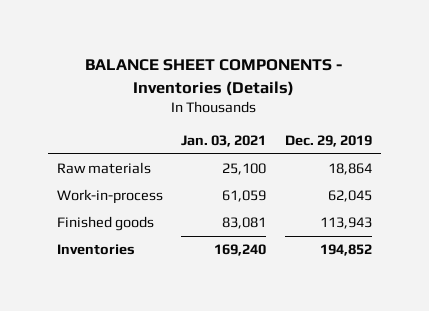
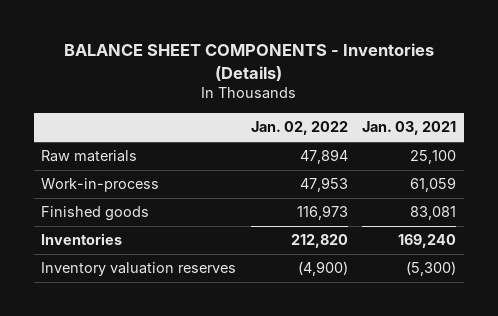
- | Jan. 03, 2021 | Dec. 29, 2019
+ | Jan. 02, 2022 | Jan. 03, 2021
+ Inventory valuation reserves | (4,900) | (5,300)

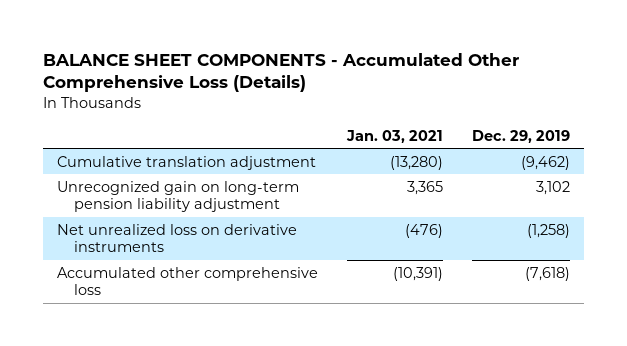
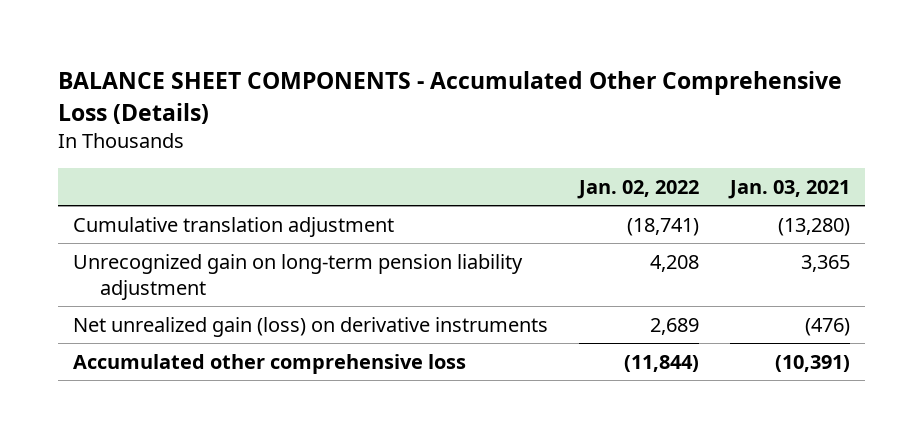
- | Jan. 03, 2021 | Dec. 29, 2019
+ | Jan. 02, 2022 | Jan. 03, 2021
- Net unrealized loss on derivative instruments | (476) | (1,258)
+ Net unrealized gain (loss) on derivative instruments | 2,689 | (476)

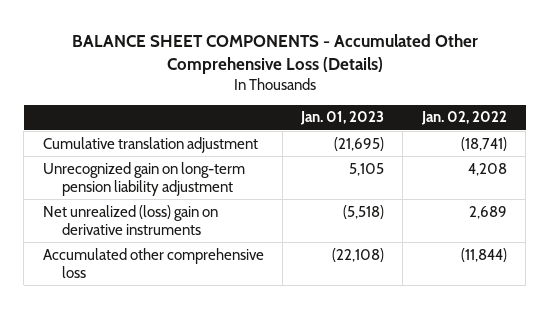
- | Jan. 02, 2022 | Jan. 03, 2021
+ | Jan. 01, 2023 | Jan. 02, 2022
- Net unrealized gain (loss) on derivative instruments | 2,689 | (476)
+ Net unrealized (loss) gain on derivative instruments | (5,518) | 2,689

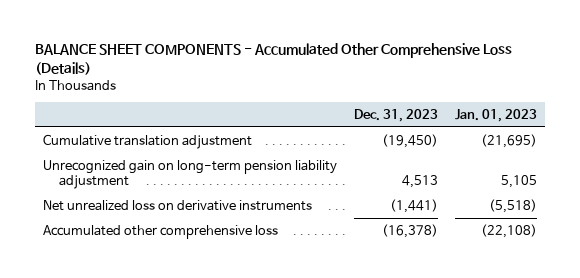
- | Jan. 01, 2023 | Jan. 02, 2022
+ | Dec. 31, 2023 | Jan. 01, 2023
- Net unrealized (loss) gain on derivative instruments | (5,518) | 2,689
+ Net unrealized loss on derivative instruments | (1,441) | (5,518)

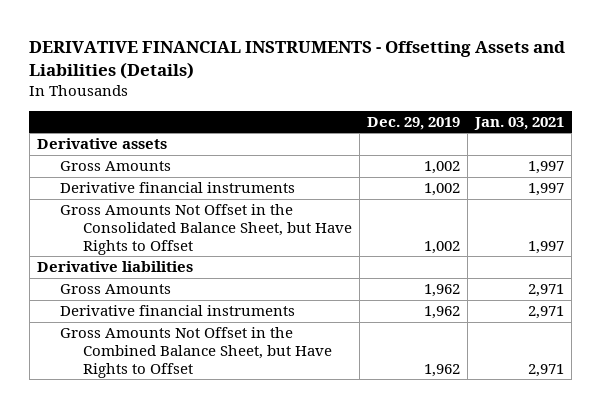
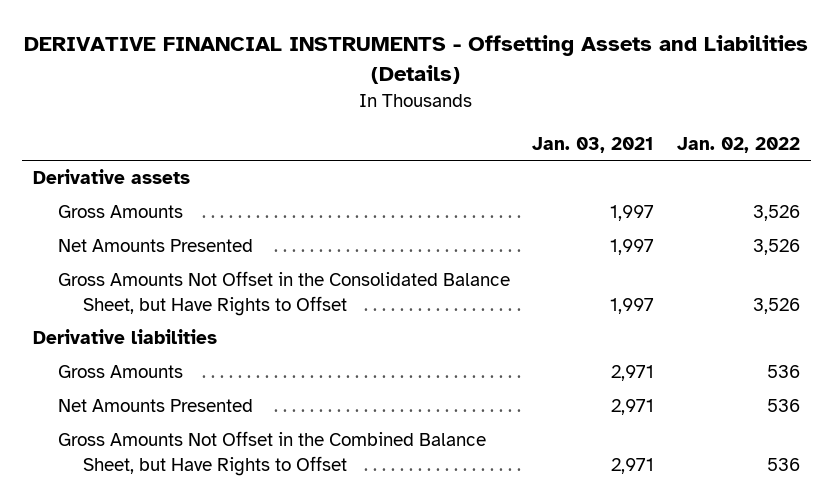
- | Dec. 29, 2019 | Jan. 03, 2021
+ | Jan. 03, 2021 | Jan. 02, 2022
- Derivative financial instruments | 1,002 | 1,997
+ Net Amounts Presented | 1,997 | 3,526
- Derivative financial instruments | 1,962 | 2,971
+ Net Amounts Presented | 2,971 | 536

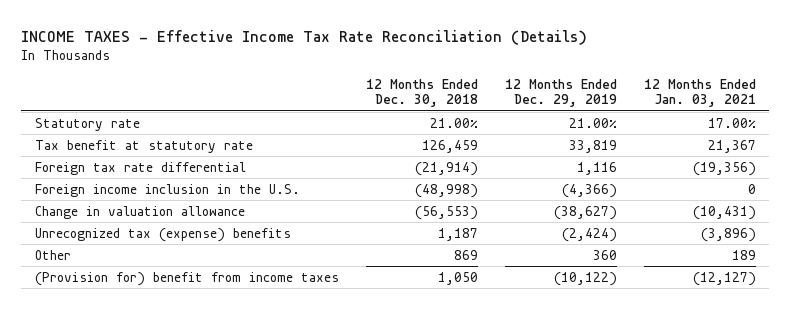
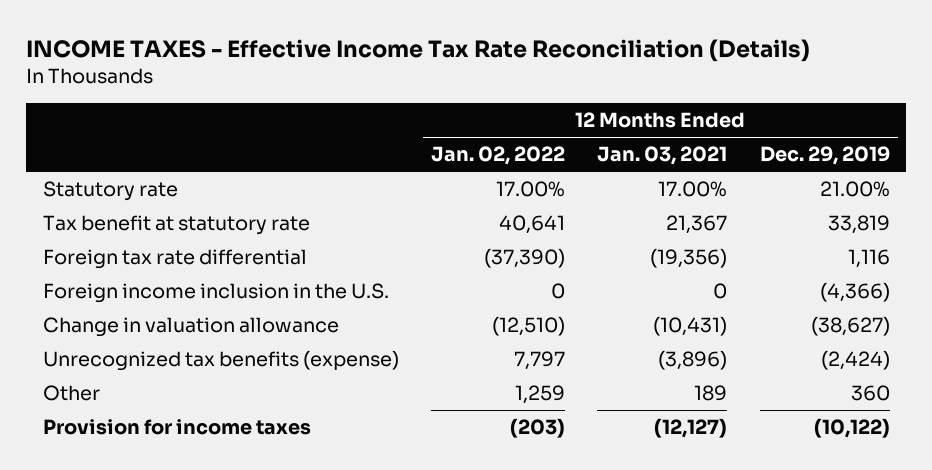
- | 12 Months Ended Dec. 30, 2018 | 12 Months Ended Dec. 29, 2019 | 12 Months Ended Jan. 03, 2021
+ | 12 Months Ended Jan. 02, 2022 | 12 Months Ended Jan. 03, 2021 | 12 Months Ended Dec. 29, 2019
- Unrecognized tax (expense) benefits | 1,187 | (2,424) | (3,896)
+ Unrecognized tax benefits (expense) | 7,797 | (3,896) | (2,424)
- (Provision for) benefit from income taxes | 1,050 | (10,122) | (12,127)
+ Provision for income taxes | (203) | (12,127) | (10,122)

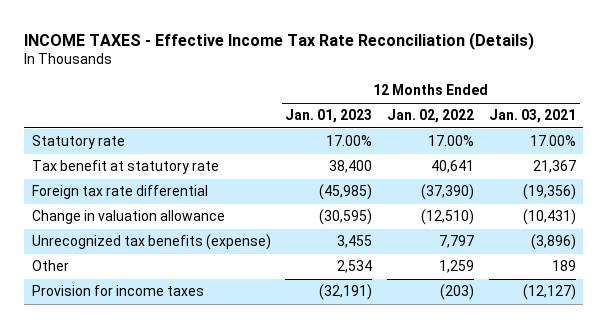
- | 12 Months Ended Jan. 02, 2022 | 12 Months Ended Jan. 03, 2021 | 12 Months Ended Dec. 29, 2019
+ | 12 Months Ended Jan. 01, 2023 | 12 Months Ended Jan. 02, 2022 | 12 Months Ended Jan. 03, 2021
- Foreign income inclusion in the U.S. | 0 | 0 | (4,366)

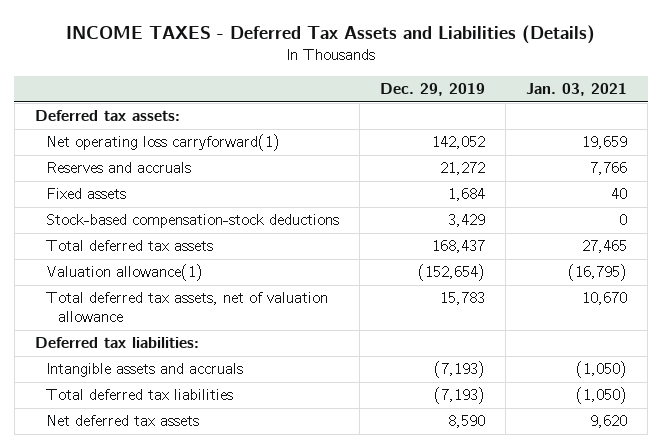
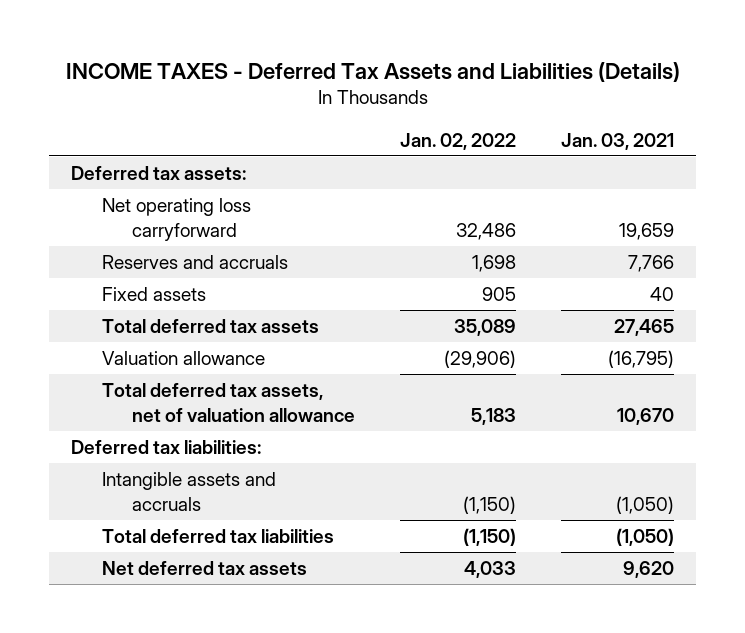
- | Dec. 29, 2019 | Jan. 03, 2021
+ | Jan. 02, 2022 | Jan. 03, 2021
- Net operating loss carryforward(1) | 142,052 | 19,659
+ Net operating loss carryforward | 32,486 | 19,659
- Stock-based compensation-stock deductions | 3,429 | 0
- Valuation allowance(1) | (152,654) | (16,795)
+ Valuation allowance | (29,906) | (16,795)

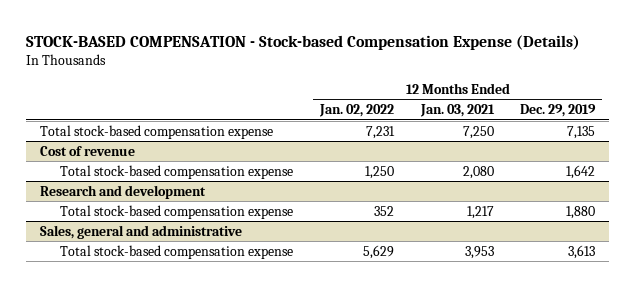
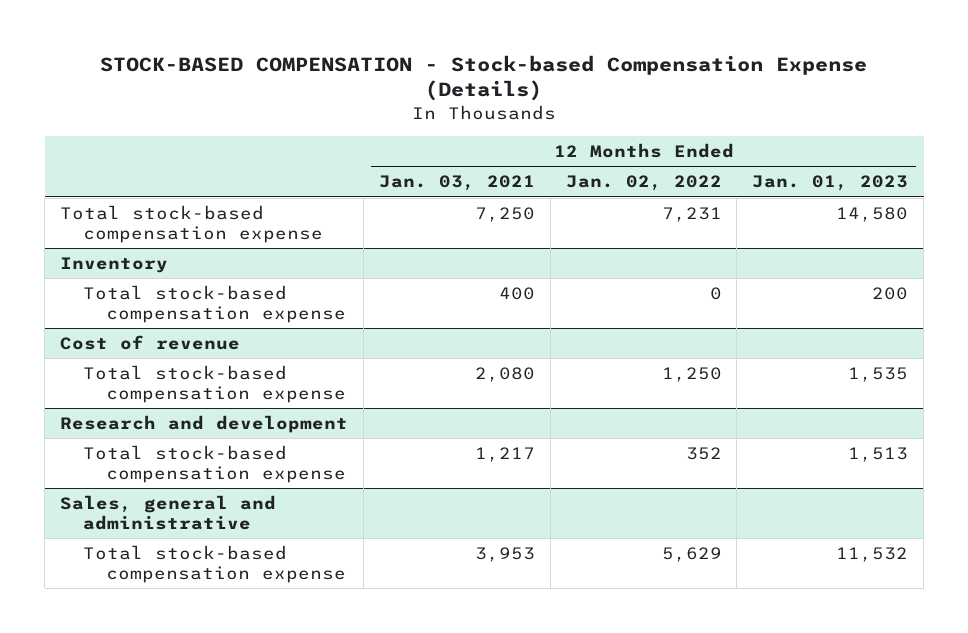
- | 12 Months Ended Jan. 02, 2022 | 12 Months Ended Jan. 03, 2021 | 12 Months Ended Dec. 29, 2019
+ | 12 Months Ended Jan. 03, 2021 | 12 Months Ended Jan. 02, 2022 | 12 Months Ended Jan. 01, 2023
+ Inventory
+ Total stock-based compensation expense | 400 | 0 | 200

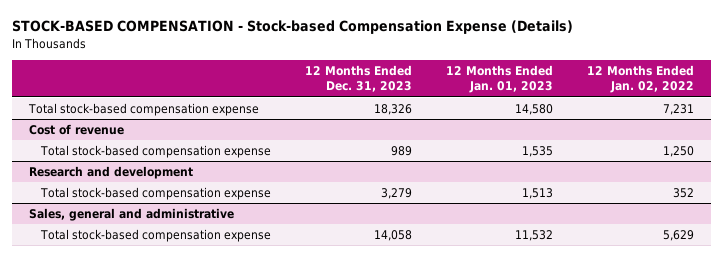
- | 12 Months Ended Jan. 03, 2021 | 12 Months Ended Jan. 02, 2022 | 12 Months Ended Jan. 01, 2023
+ | 12 Months Ended Dec. 31, 2023 | 12 Months Ended Jan. 01, 2023 | 12 Months Ended Jan. 02, 2022
- Inventory
- Total stock-based compensation expense | 400 | 0 | 200

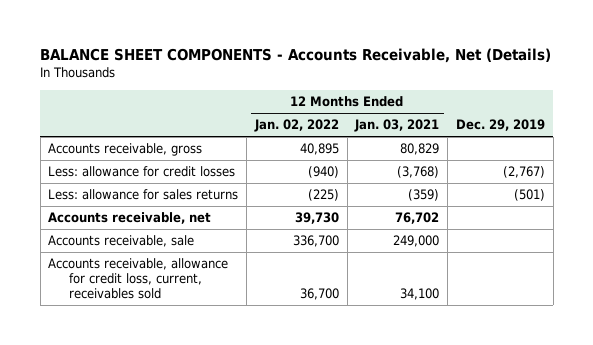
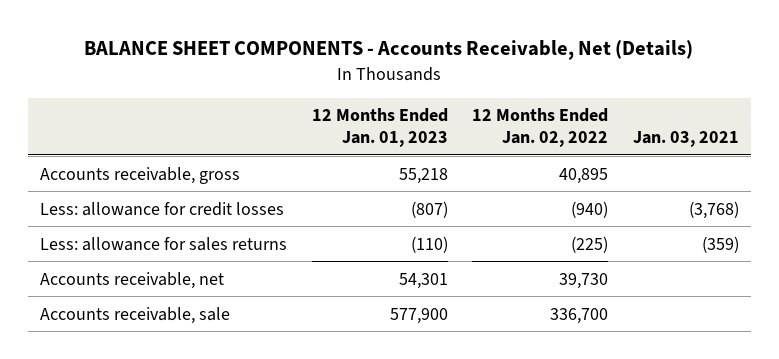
- | 12 Months Ended Jan. 02, 2022 | 12 Months Ended Jan. 03, 2021 | Dec. 29, 2019
+ | 12 Months Ended Jan. 01, 2023 | 12 Months Ended Jan. 02, 2022 | Jan. 03, 2021
- Accounts receivable, allowance for credit loss, current, receivables sold | 36,700 | 34,100 |

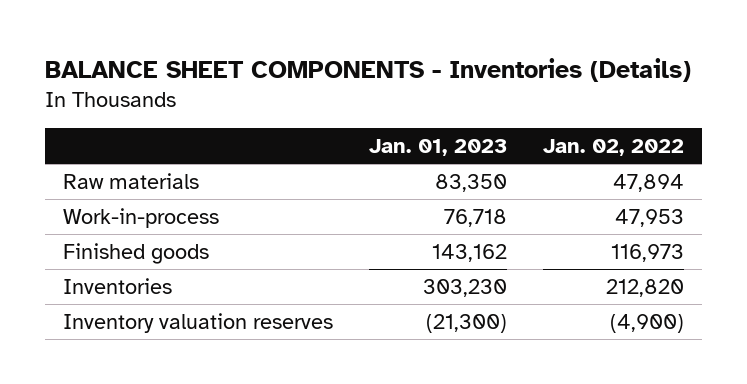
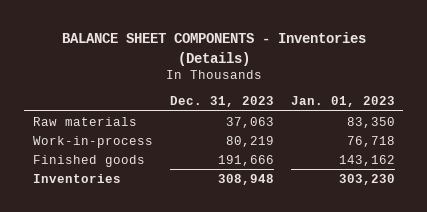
- | Jan. 01, 2023 | Jan. 02, 2022
+ | Dec. 31, 2023 | Jan. 01, 2023
- Inventory valuation reserves | (21,300) | (4,900)

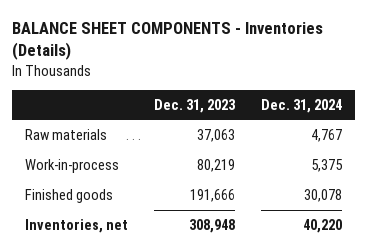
- | Dec. 31, 2023 | Jan. 01, 2023
+ | Dec. 31, 2023 | Dec. 31, 2024
- Inventories | 308,948 | 303,230
+ Inventories, net | 308,948 | 40,220

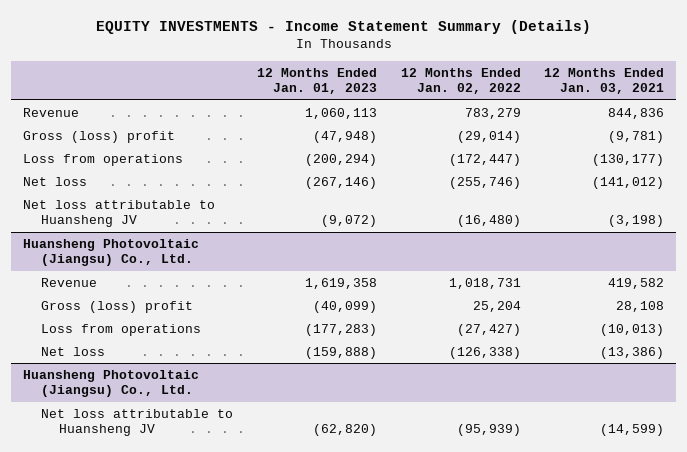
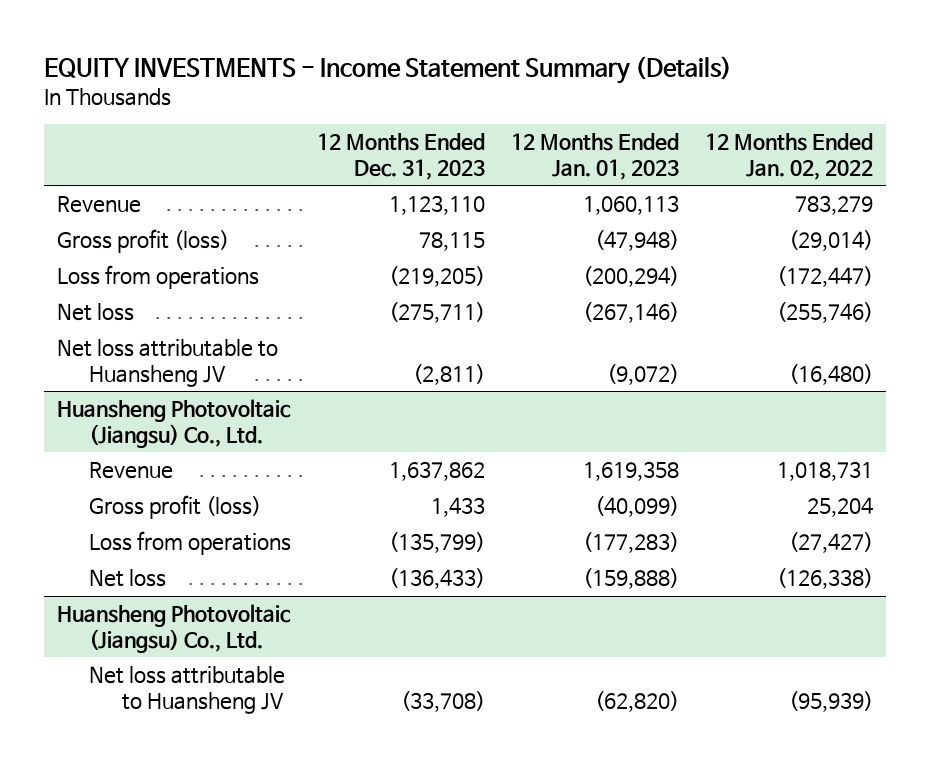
- | 12 Months Ended Jan. 01, 2023 | 12 Months Ended Jan. 02, 2022 | 12 Months Ended Jan. 03, 2021
+ | 12 Months Ended Dec. 31, 2023 | 12 Months Ended Jan. 01, 2023 | 12 Months Ended Jan. 02, 2022
- Gross (loss) profit | (47,948) | (29,014) | (9,781)
+ Gross profit (loss) | 78,115 | (47,948) | (29,014)
@ Huansheng Photovoltaic (Jiangsu) Co., Ltd.
- Gross (loss) profit | (40,099) | 25,204 | 28,108
+ Gross profit (loss) | 1,433 | (40,099) | 25,204

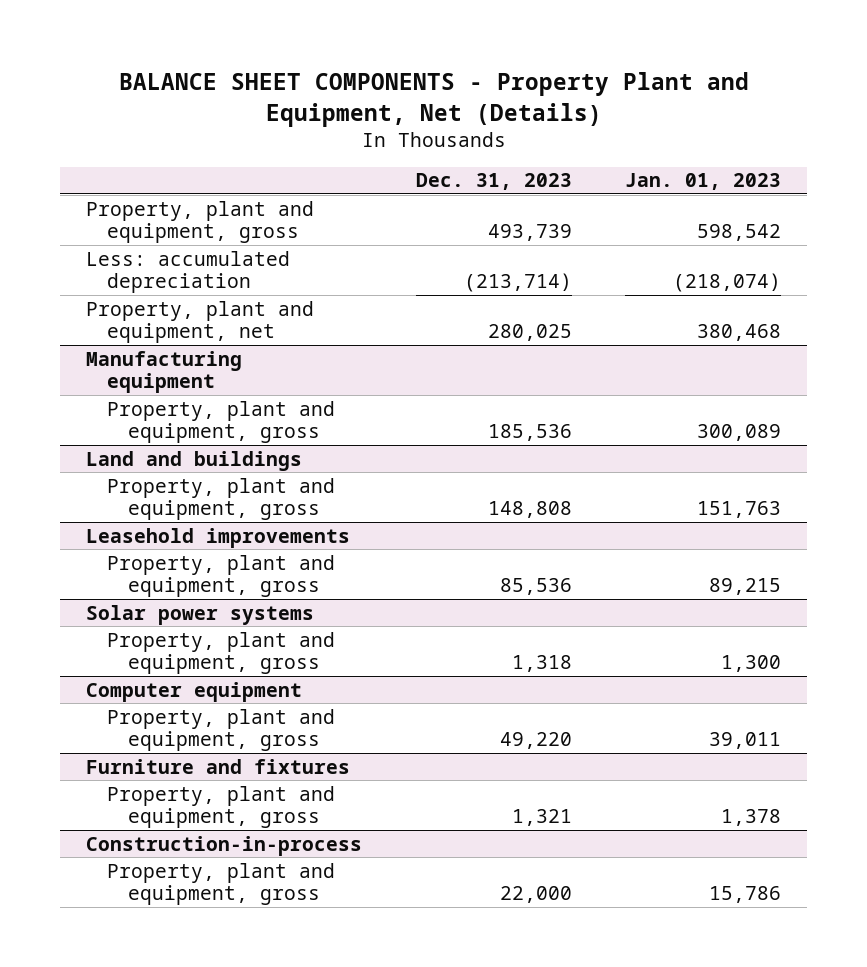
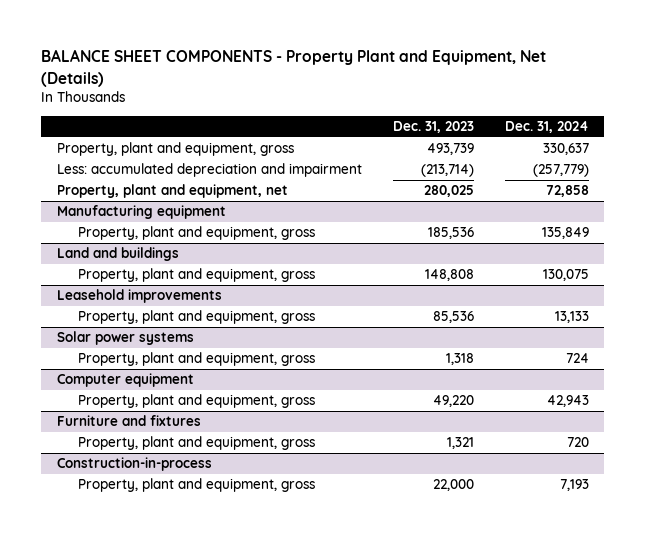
- | Dec. 31, 2023 | Jan. 01, 2023
+ | Dec. 31, 2023 | Dec. 31, 2024
- Less: accumulated depreciation | (213,714) | (218,074)
+ Less: accumulated depreciation and impairment | (213,714) | (257,779)

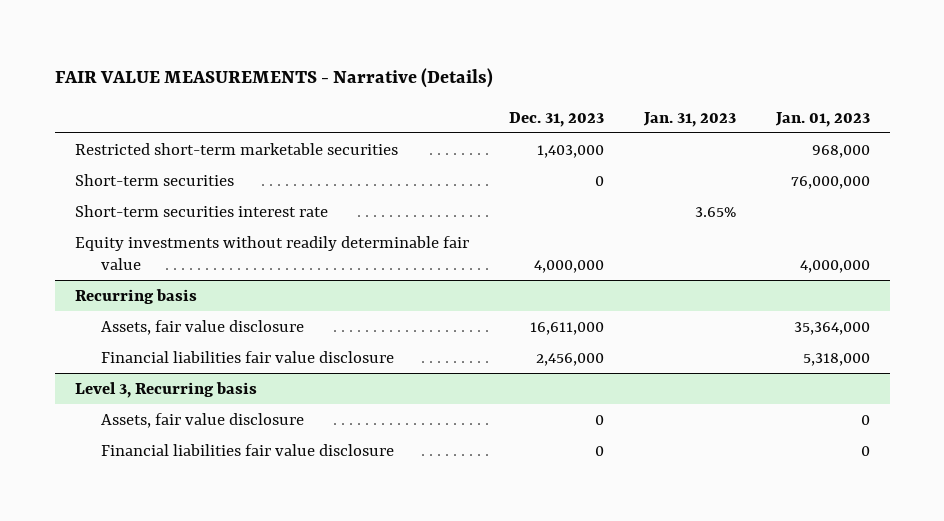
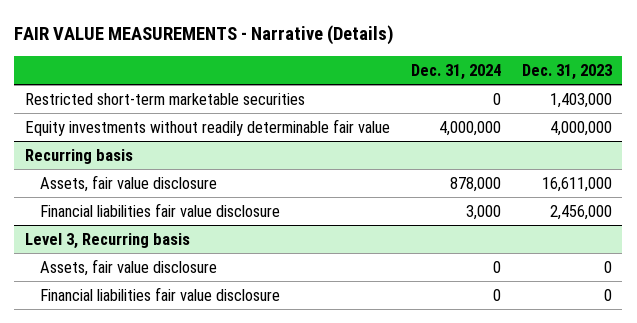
- | Dec. 31, 2023 | Jan. 31, 2023 | Jan. 01, 2023
+ | Dec. 31, 2024 | Dec. 31, 2023
- Short-term securities | 0 | | 76,000,000
- Short-term securities interest rate | | 3.65% |

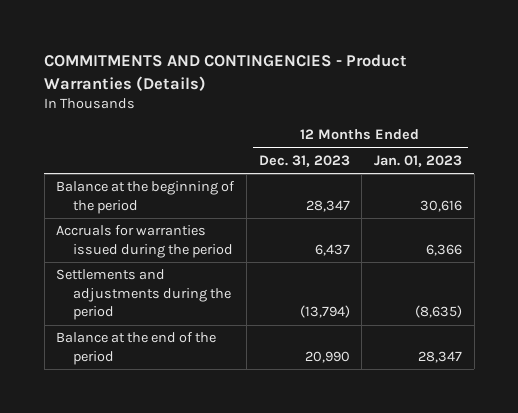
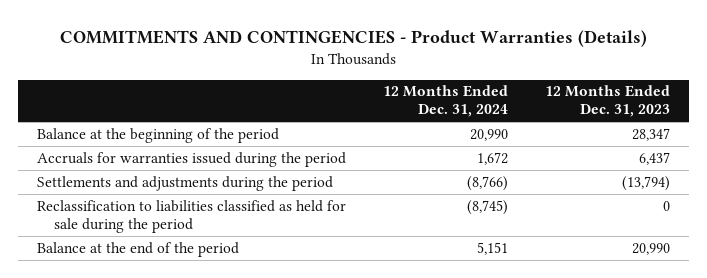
- | 12 Months Ended Dec. 31, 2023 | 12 Months Ended Jan. 01, 2023
+ | 12 Months Ended Dec. 31, 2024 | 12 Months Ended Dec. 31, 2023
+ Reclassification to liabilities classified as held for sale during the period | (8,745) | 0

